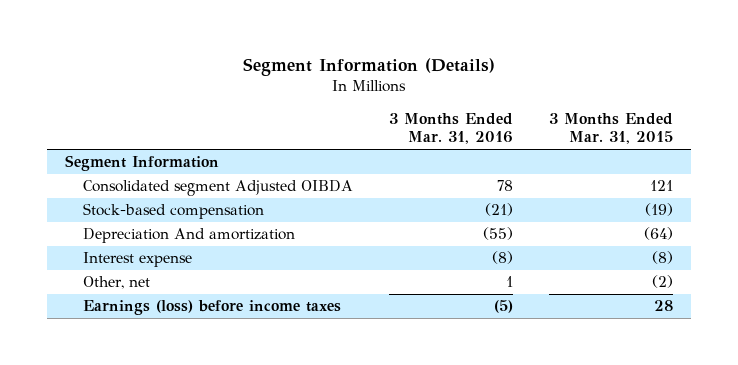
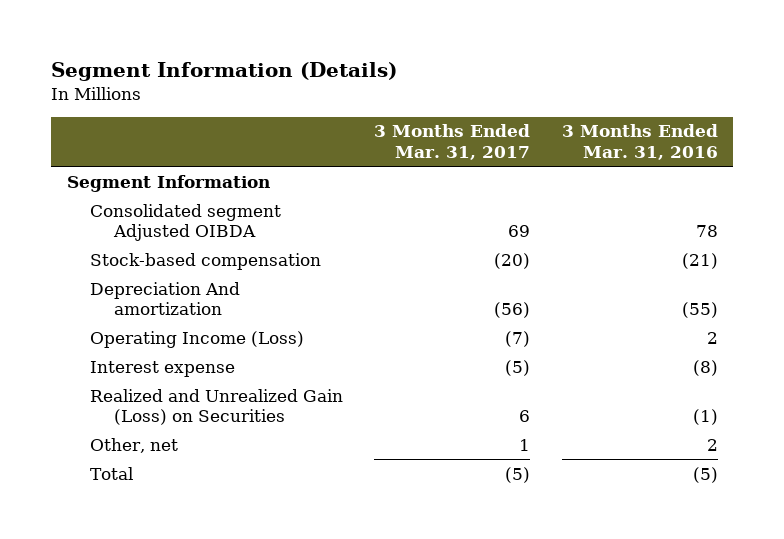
- | 3 Months Ended Mar. 31, 2016 | 3 Months Ended Mar. 31, 2015
+ | 3 Months Ended Mar. 31, 2017 | 3 Months Ended Mar. 31, 2016
+ Operating Income (Loss) | (7) | 2
- Other, net | 1 | (2)
- Earnings (loss) before income taxes | (5) | 28
+ Realized and Unrealized Gain (Loss) on Securities | 6 | (1)
+ Other, net | 1 | 2
+ Total | (5) | (5)

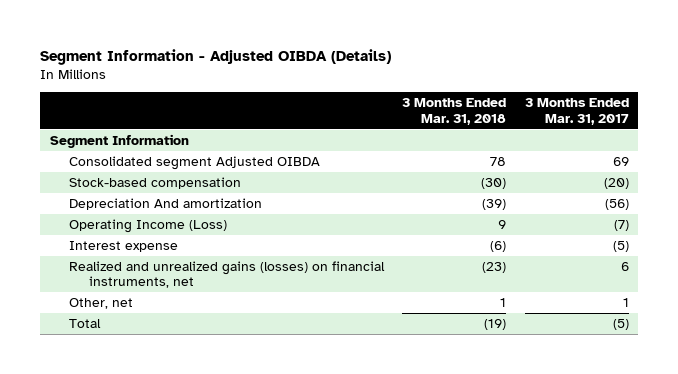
- Segment Information (Details)
+ Segment Information - Adjusted OIBDA (Details)
- | 3 Months Ended Mar. 31, 2017 | 3 Months Ended Mar. 31, 2016
+ | 3 Months Ended Mar. 31, 2018 | 3 Months Ended Mar. 31, 2017
- Realized and Unrealized Gain (Loss) on Securities | 6 | (1)
+ Realized and unrealized gains (losses) on financial instruments, net | (23) | 6

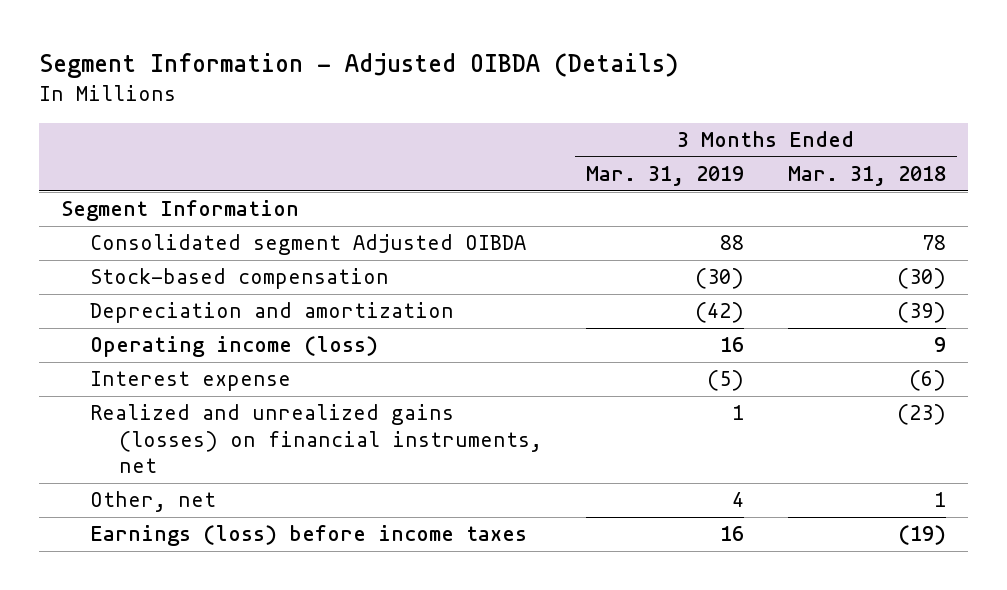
- | 3 Months Ended Mar. 31, 2018 | 3 Months Ended Mar. 31, 2017
+ | 3 Months Ended Mar. 31, 2019 | 3 Months Ended Mar. 31, 2018
- Depreciation And amortization | (39) | (56)
- Operating Income (Loss) | 9 | (7)
+ Depreciation and amortization | (42) | (39)
+ Operating income (loss) | 16 | 9
- Total | (19) | (5)
+ Earnings (loss) before income taxes | 16 | (19)

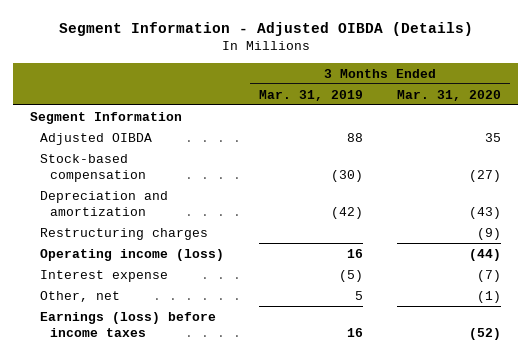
- | 3 Months Ended Mar. 31, 2019 | 3 Months Ended Mar. 31, 2018
+ | 3 Months Ended Mar. 31, 2019 | 3 Months Ended Mar. 31, 2020
- Consolidated segment Adjusted OIBDA | 88 | 78
+ Adjusted OIBDA | 88 | 35
+ Restructuring charges | | (9)
- Realized and unrealized gains (losses) on financial instruments, net | 1 | (23)
- Other, net | 4 | 1
+ Other, net | 5 | (1)

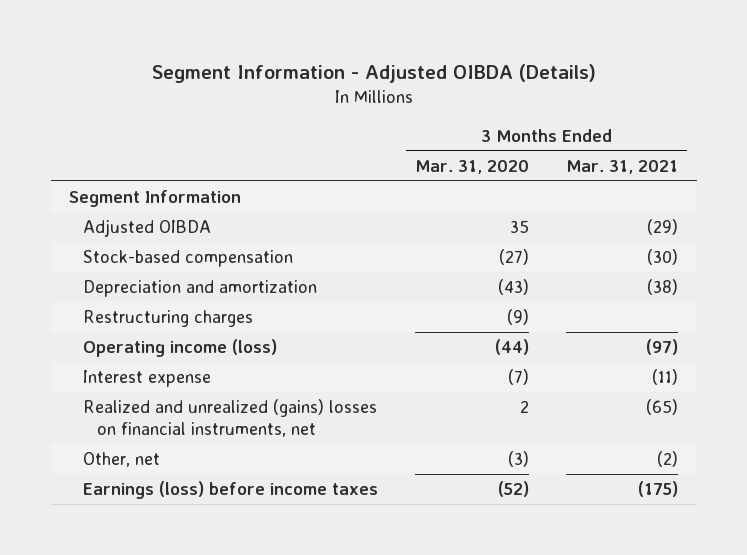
- | 3 Months Ended Mar. 31, 2019 | 3 Months Ended Mar. 31, 2020
+ | 3 Months Ended Mar. 31, 2020 | 3 Months Ended Mar. 31, 2021
- Other, net | 5 | (1)
+ Realized and unrealized (gains) losses on financial instruments, net | 2 | (65)
+ Other, net | (3) | (2)

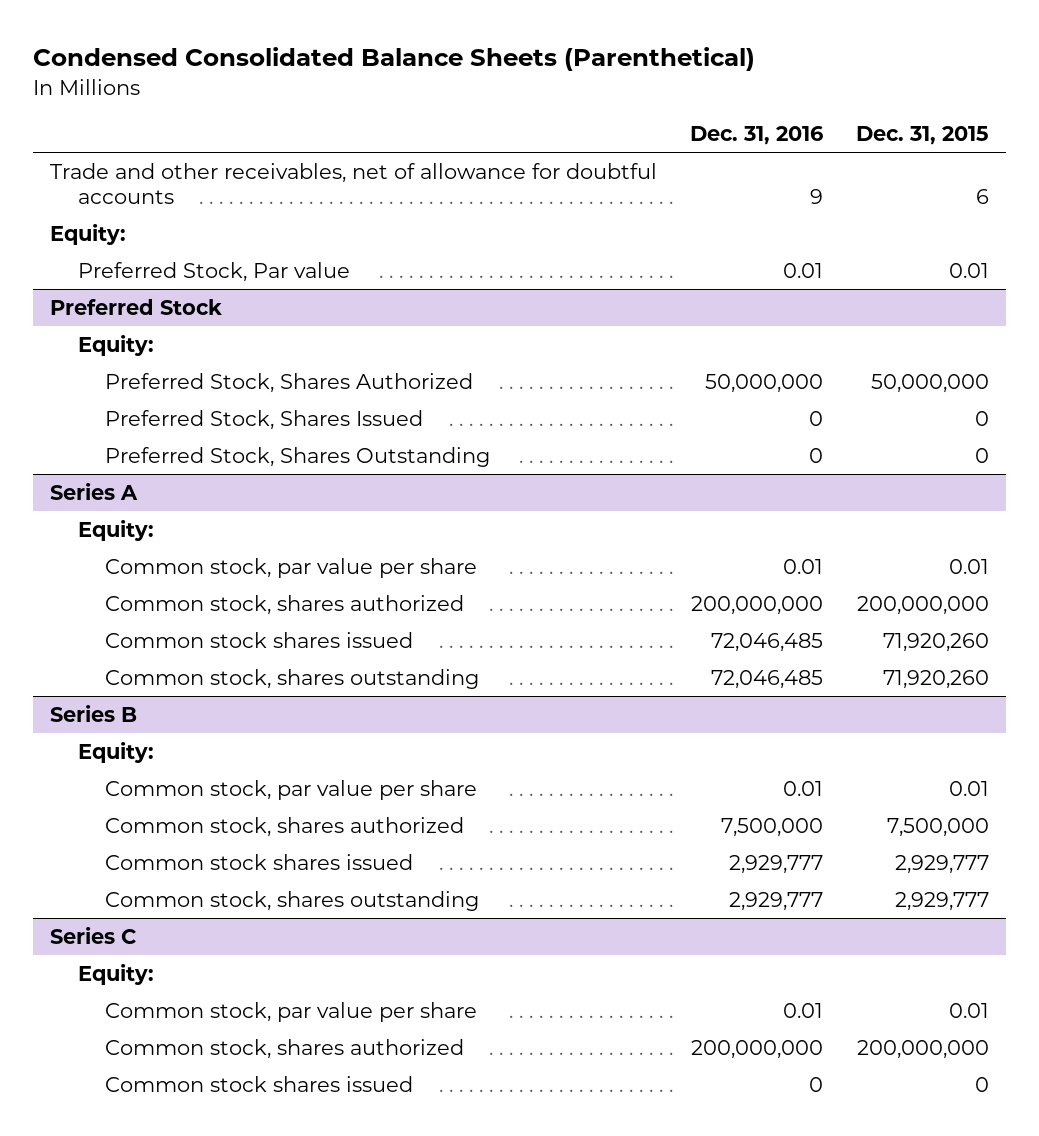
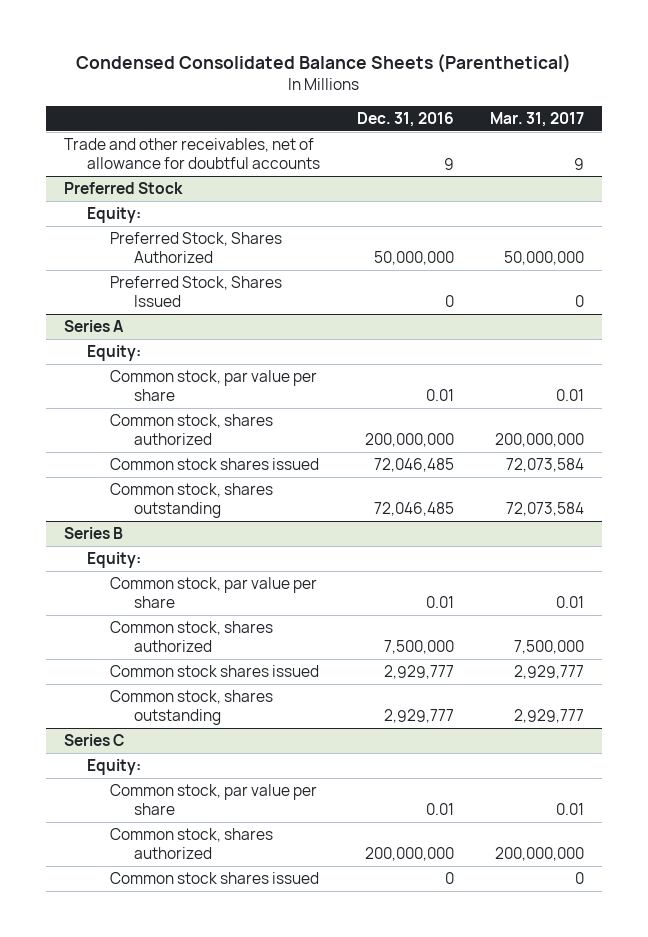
- | Dec. 31, 2016 | Dec. 31, 2015
+ | Dec. 31, 2016 | Mar. 31, 2017
- Equity:
- Preferred Stock, Par value | 0.01 | 0.01
@ Preferred Stock
- Preferred Stock, Shares Outstanding | 0 | 0

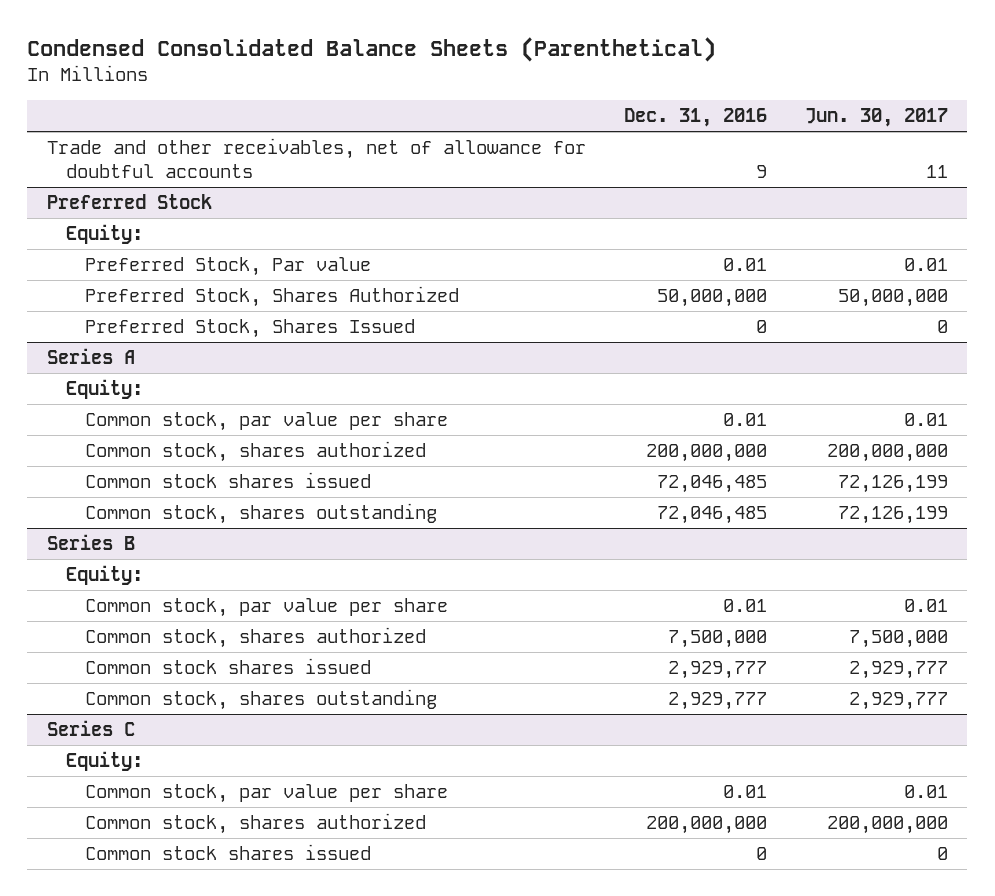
- | Dec. 31, 2016 | Mar. 31, 2017
+ | Dec. 31, 2016 | Jun. 30, 2017
@ Preferred Stock
+ Preferred Stock, Par value | 0.01 | 0.01

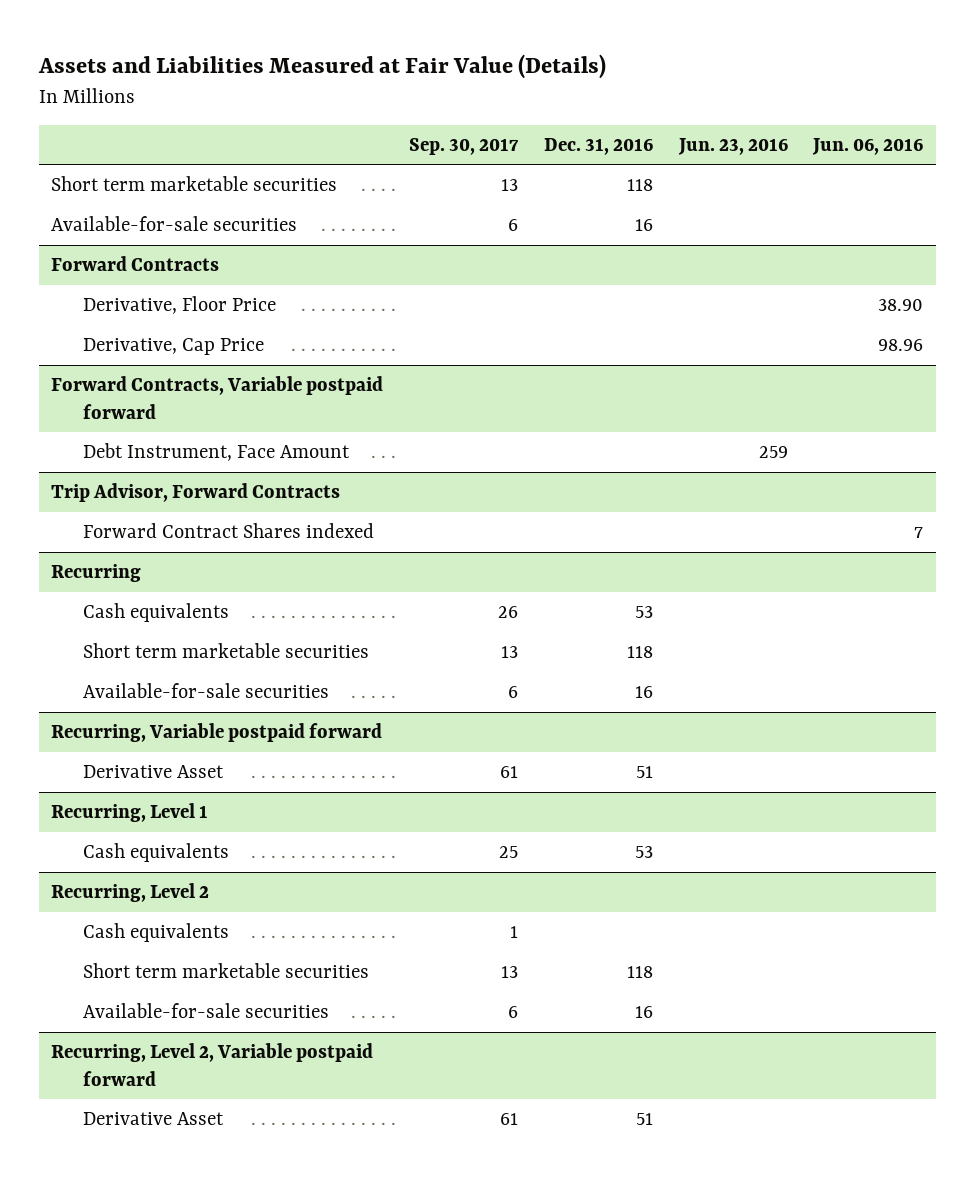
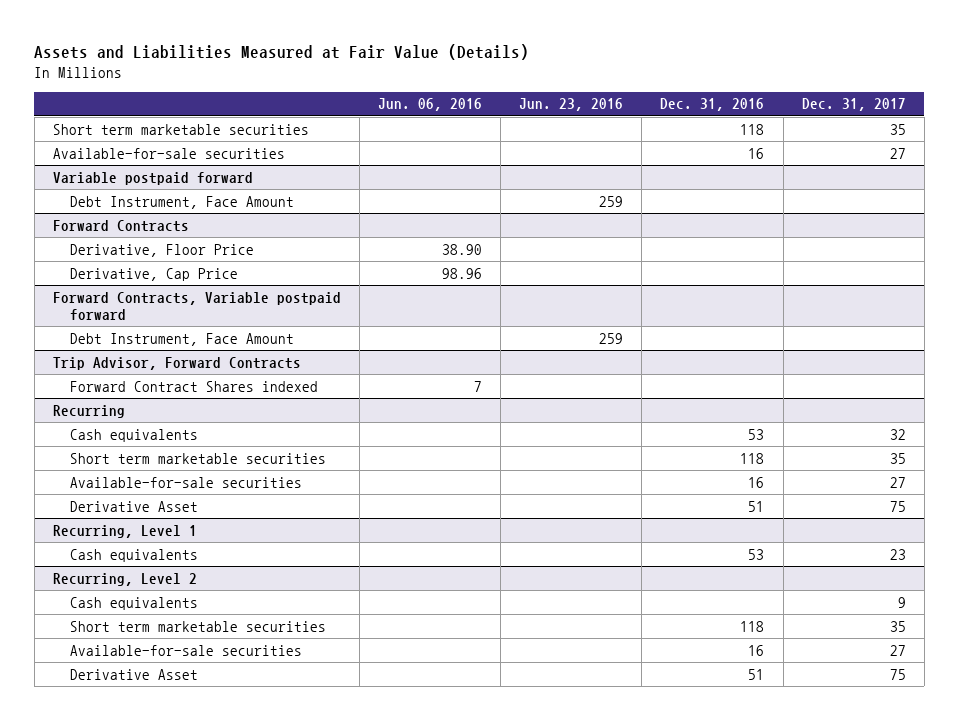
- | Sep. 30, 2017 | Dec. 31, 2016 | Jun. 23, 2016 | Jun. 06, 2016
+ | Jun. 06, 2016 | Jun. 23, 2016 | Dec. 31, 2016 | Dec. 31, 2017
+ Variable postpaid forward
+ Debt Instrument, Face Amount | | 259 | |
- Recurring, Variable postpaid forward
- Recurring, Level 2, Variable postpaid forward

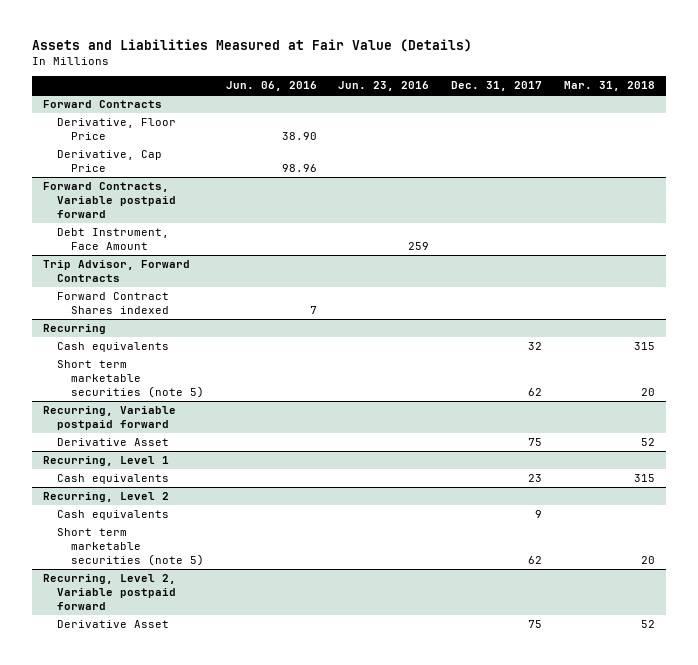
- | Jun. 06, 2016 | Jun. 23, 2016 | Dec. 31, 2016 | Dec. 31, 2017
+ | Jun. 06, 2016 | Jun. 23, 2016 | Dec. 31, 2017 | Mar. 31, 2018
- Short term marketable securities | | | 118 | 35
- Available-for-sale securities | | | 16 | 27
- Variable postpaid forward
- Debt Instrument, Face Amount | | 259 | |
@ Recurring
- Short term marketable securities | | | 118 | 35
- Available-for-sale securities | | | 16 | 27
+ Short term marketable securities (note 5) | | | 62 | 20
+ Recurring, Variable postpaid forward
@ Recurring, Level 2
- Short term marketable securities | | | 118 | 35
- Available-for-sale securities | | | 16 | 27
+ Short term marketable securities (note 5) | | | 62 | 20
+ Recurring, Level 2, Variable postpaid forward

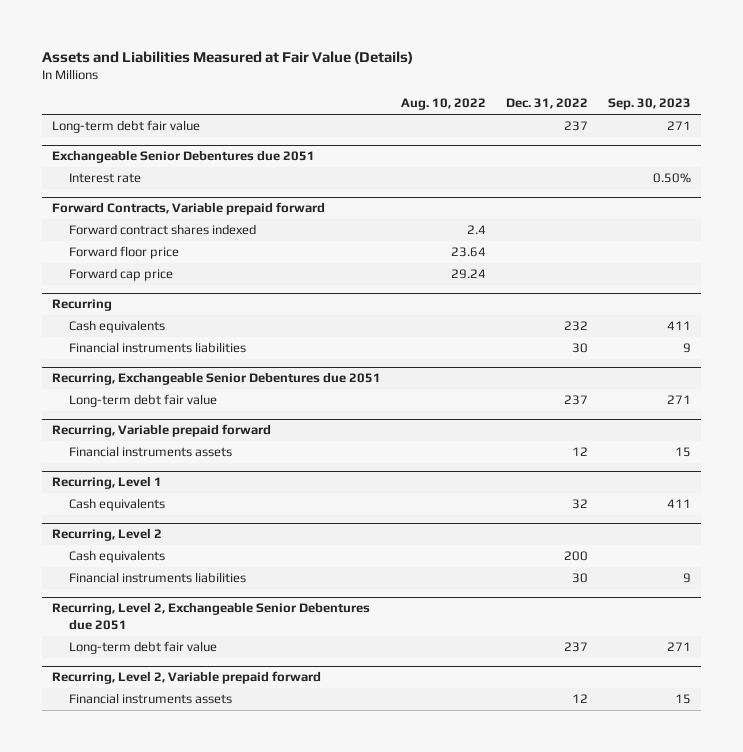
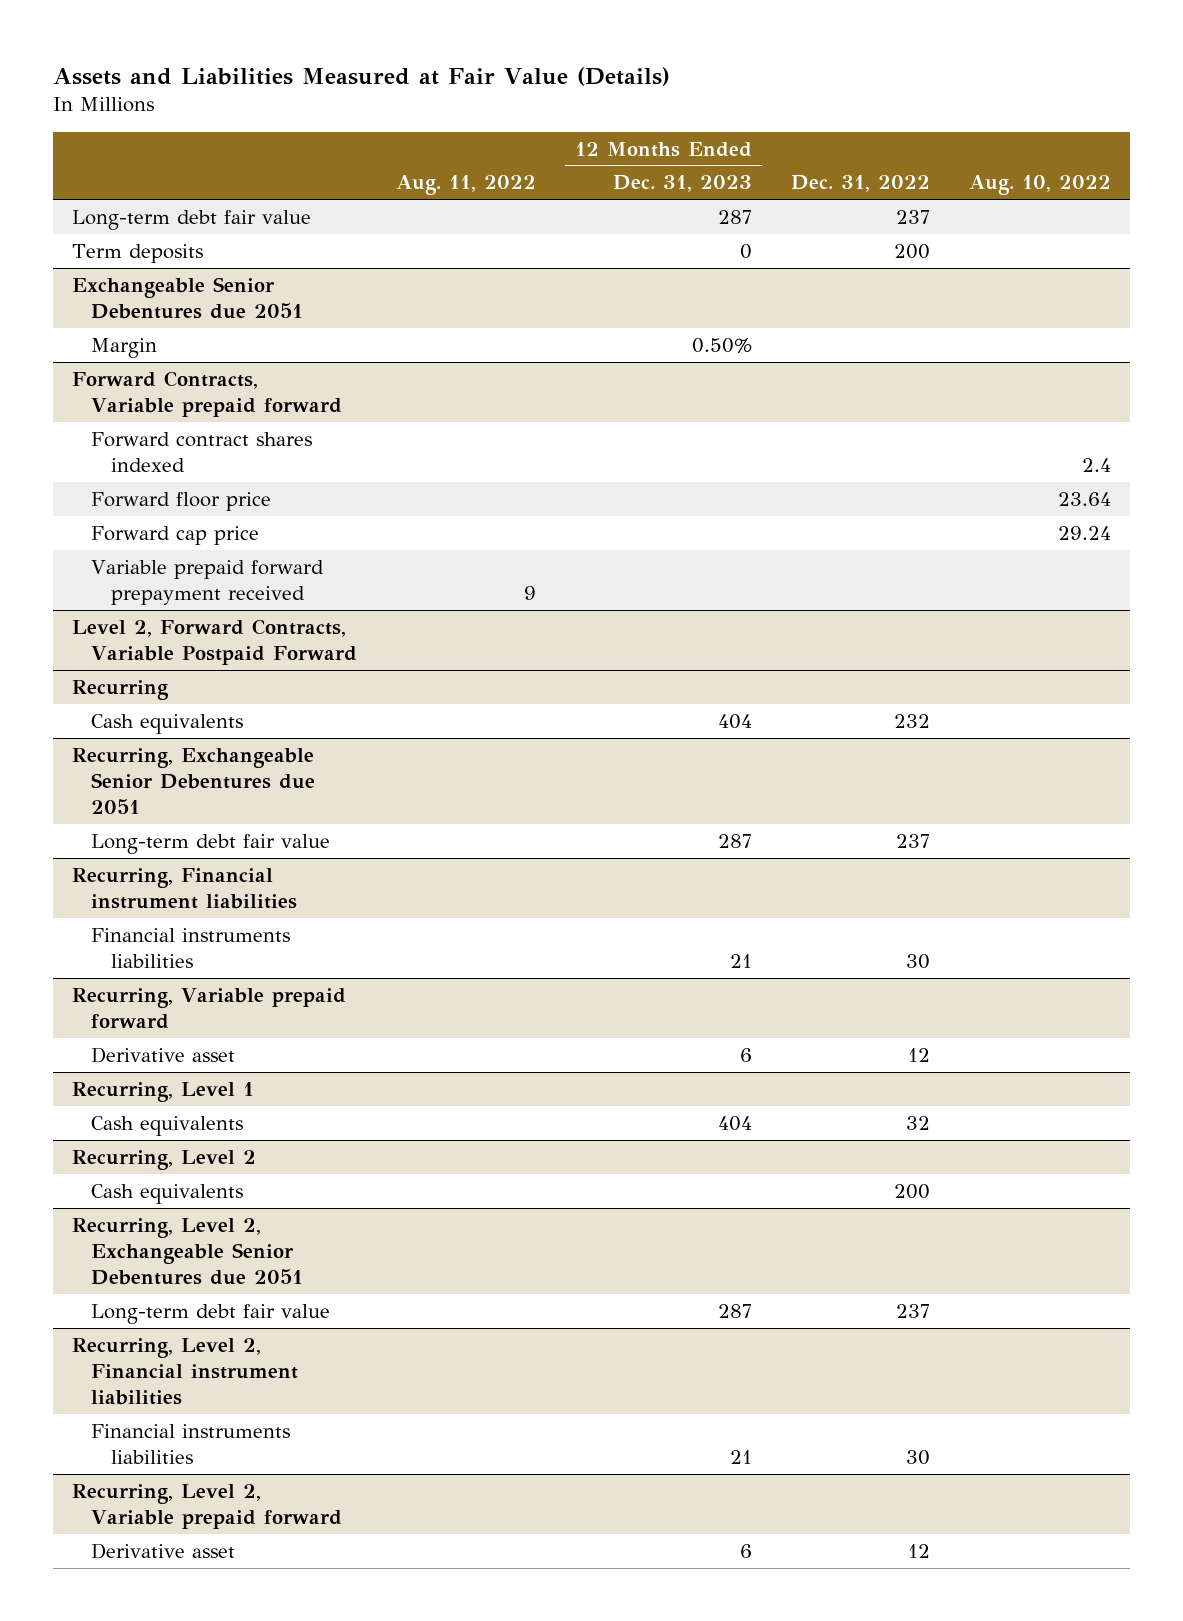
- | Aug. 10, 2022 | Dec. 31, 2022 | Sep. 30, 2023
+ | Aug. 11, 2022 | 12 Months Ended Dec. 31, 2023 | Dec. 31, 2022 | Aug. 10, 2022
+ Term deposits | | 0 | 200 |
@ Exchangeable Senior Debentures due 2051
- Interest rate | | | 0.50%
+ Margin | | 0.50% | |
@ Forward Contracts, Variable prepaid forward
+ Variable prepaid forward prepayment received | 9 | | |
+ Level 2, Forward Contracts, Variable Postpaid Forward
@ Recurring
- Financial instruments liabilities | | 30 | 9
+ Recurring, Financial instrument liabilities
+ Financial instruments liabilities | | 21 | 30 |
@ Recurring, Variable prepaid forward
- Financial instruments assets | | 12 | 15
+ Derivative asset | | 6 | 12 |
@ Recurring, Level 2
- Financial instruments liabilities | | 30 | 9
+ Recurring, Level 2, Financial instrument liabilities
+ Financial instruments liabilities | | 21 | 30 |
@ Recurring, Level 2, Variable prepaid forward
- Financial instruments assets | | 12 | 15
+ Derivative asset | | 6 | 12 |

